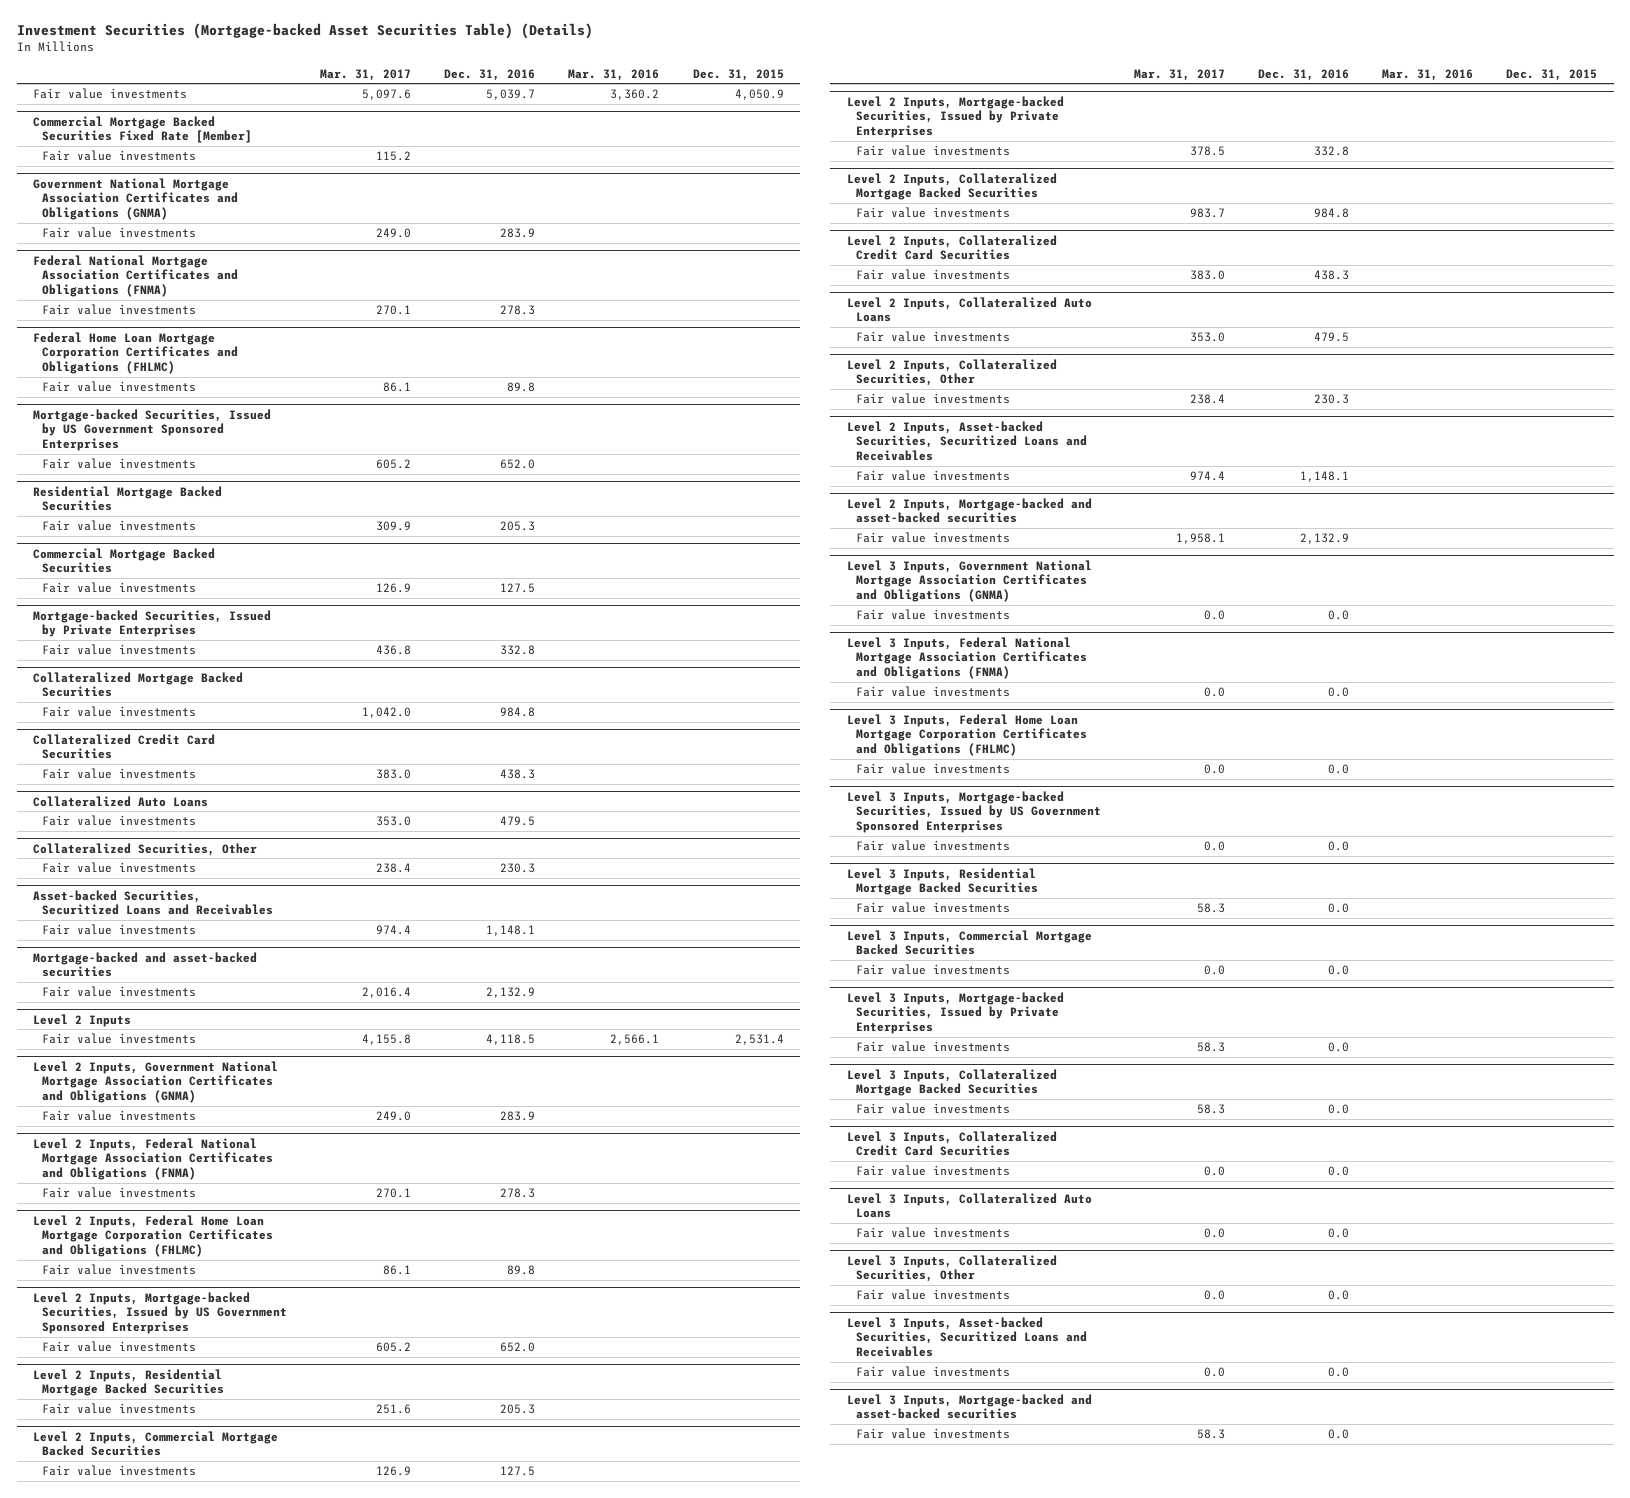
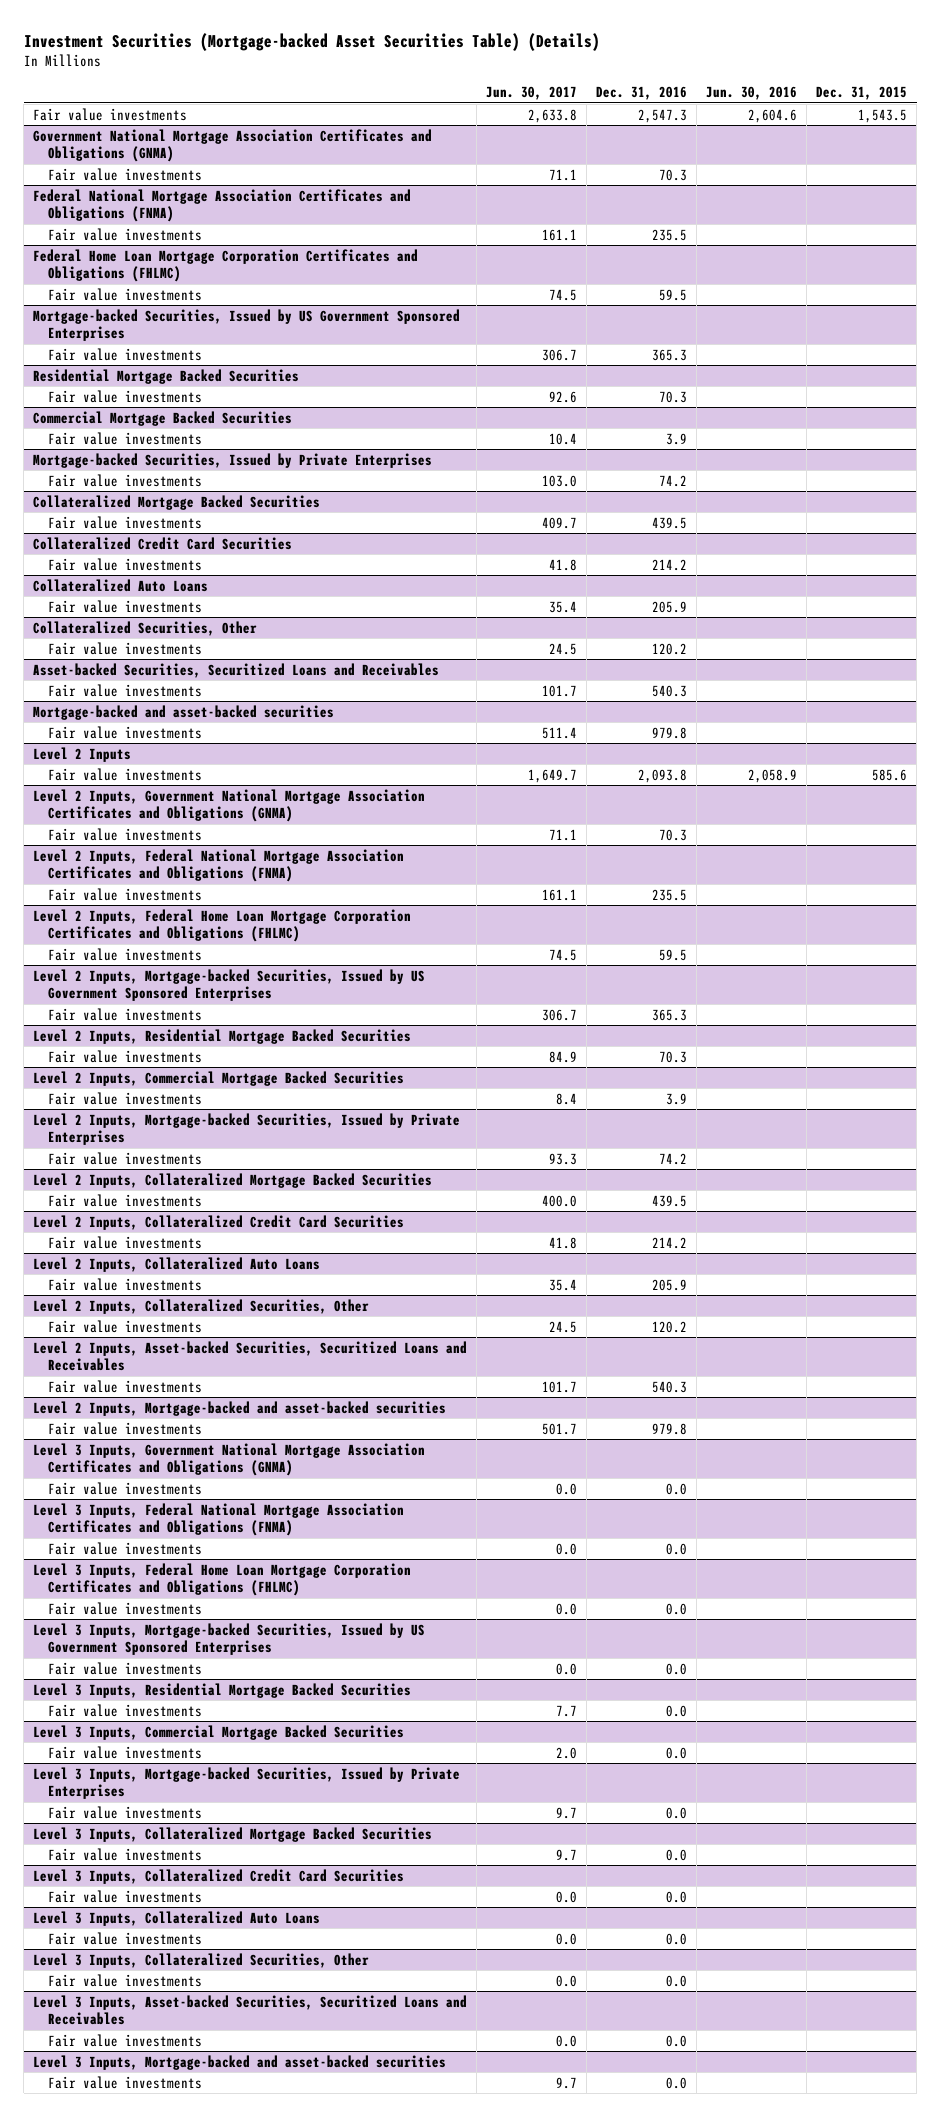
- | Mar. 31, 2017 | Dec. 31, 2016 | Mar. 31, 2016 | Dec. 31, 2015
+ | Jun. 30, 2017 | Dec. 31, 2016 | Jun. 30, 2016 | Dec. 31, 2015
- Fair value investments | 5,097.6 | 5,039.7 | 3,360.2 | 4,050.9
- Commercial Mortgage Backed Securities Fixed Rate [Member]
- Fair value investments | 115.2 | | |
+ Fair value investments | 2,633.8 | 2,547.3 | 2,604.6 | 1,543.5
@ Government National Mortgage Association Certificates and Obligations (GNMA)
- Fair value investments | 249.0 | 283.9 | |
+ Fair value investments | 71.1 | 70.3 | |
@ Federal National Mortgage Association Certificates and Obligations (FNMA)
- Fair value investments | 270.1 | 278.3 | |
+ Fair value investments | 161.1 | 235.5 | |
@ Federal Home Loan Mortgage Corporation Certificates and Obligations (FHLMC)
- Fair value investments | 86.1 | 89.8 | |
+ Fair value investments | 74.5 | 59.5 | |
@ Mortgage-backed Securities, Issued by US Government Sponsored Enterprises
- Fair value investments | 605.2 | 652.0 | |
+ Fair value investments | 306.7 | 365.3 | |
@ Residential Mortgage Backed Securities
- Fair value investments | 309.9 | 205.3 | |
+ Fair value investments | 92.6 | 70.3 | |
@ Commercial Mortgage Backed Securities
- Fair value investments | 126.9 | 127.5 | |
+ Fair value investments | 10.4 | 3.9 | |
@ Mortgage-backed Securities, Issued by Private Enterprises
- Fair value investments | 436.8 | 332.8 | |
+ Fair value investments | 103.0 | 74.2 | |
@ Collateralized Mortgage Backed Securities
- Fair value investments | 1,042.0 | 984.8 | |
+ Fair value investments | 409.7 | 439.5 | |
@ Collateralized Credit Card Securities
- Fair value investments | 383.0 | 438.3 | |
+ Fair value investments | 41.8 | 214.2 | |
@ Collateralized Auto Loans
- Fair value investments | 353.0 | 479.5 | |
+ Fair value investments | 35.4 | 205.9 | |
@ Collateralized Securities, Other
- Fair value investments | 238.4 | 230.3 | |
+ Fair value investments | 24.5 | 120.2 | |
@ Asset-backed Securities, Securitized Loans and Receivables
- Fair value investments | 974.4 | 1,148.1 | |
+ Fair value investments | 101.7 | 540.3 | |
@ Mortgage-backed and asset-backed securities
- Fair value investments | 2,016.4 | 2,132.9 | |
+ Fair value investments | 511.4 | 979.8 | |
@ Level 2 Inputs
- Fair value investments | 4,155.8 | 4,118.5 | 2,566.1 | 2,531.4
+ Fair value investments | 1,649.7 | 2,093.8 | 2,058.9 | 585.6
@ Level 2 Inputs, Government National Mortgage Association Certificates and Obligations (GNMA)
- Fair value investments | 249.0 | 283.9 | |
+ Fair value investments | 71.1 | 70.3 | |
@ Level 2 Inputs, Federal National Mortgage Association Certificates and Obligations (FNMA)
- Fair value investments | 270.1 | 278.3 | |
+ Fair value investments | 161.1 | 235.5 | |
@ Level 2 Inputs, Federal Home Loan Mortgage Corporation Certificates and Obligations (FHLMC)
- Fair value investments | 86.1 | 89.8 | |
+ Fair value investments | 74.5 | 59.5 | |
@ Level 2 Inputs, Mortgage-backed Securities, Issued by US Government Sponsored Enterprises
- Fair value investments | 605.2 | 652.0 | |
+ Fair value investments | 306.7 | 365.3 | |
@ Level 2 Inputs, Residential Mortgage Backed Securities
- Fair value investments | 251.6 | 205.3 | |
+ Fair value investments | 84.9 | 70.3 | |
@ Level 2 Inputs, Commercial Mortgage Backed Securities
- Fair value investments | 126.9 | 127.5 | |
+ Fair value investments | 8.4 | 3.9 | |
@ Level 2 Inputs, Mortgage-backed Securities, Issued by Private Enterprises
- Fair value investments | 378.5 | 332.8 | |
+ Fair value investments | 93.3 | 74.2 | |
@ Level 2 Inputs, Collateralized Mortgage Backed Securities
- Fair value investments | 983.7 | 984.8 | |
+ Fair value investments | 400.0 | 439.5 | |
@ Level 2 Inputs, Collateralized Credit Card Securities
- Fair value investments | 383.0 | 438.3 | |
+ Fair value investments | 41.8 | 214.2 | |
@ Level 2 Inputs, Collateralized Auto Loans
- Fair value investments | 353.0 | 479.5 | |
+ Fair value investments | 35.4 | 205.9 | |
@ Level 2 Inputs, Collateralized Securities, Other
- Fair value investments | 238.4 | 230.3 | |
+ Fair value investments | 24.5 | 120.2 | |
@ Level 2 Inputs, Asset-backed Securities, Securitized Loans and Receivables
- Fair value investments | 974.4 | 1,148.1 | |
+ Fair value investments | 101.7 | 540.3 | |
@ Level 2 Inputs, Mortgage-backed and asset-backed securities
- Fair value investments | 1,958.1 | 2,132.9 | |
+ Fair value investments | 501.7 | 979.8 | |

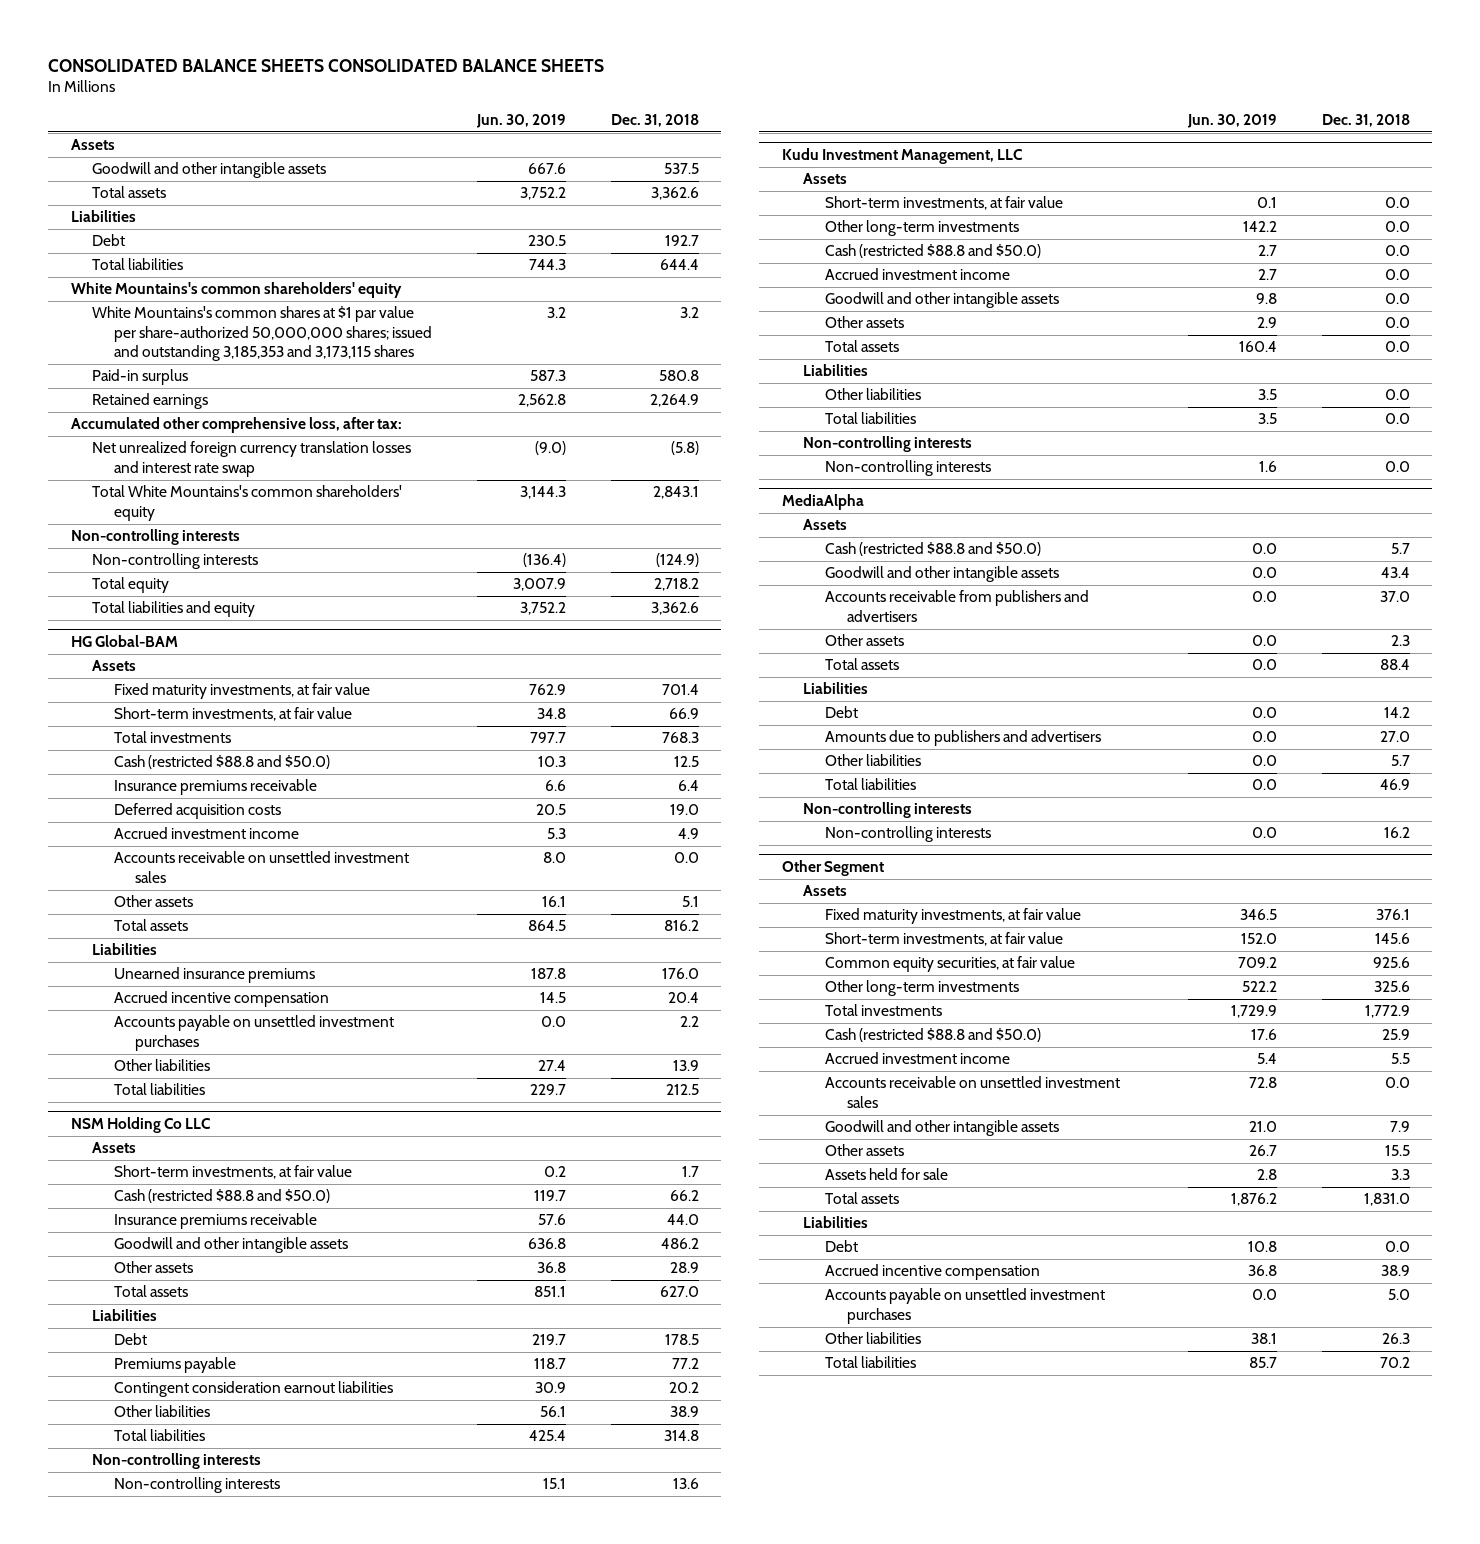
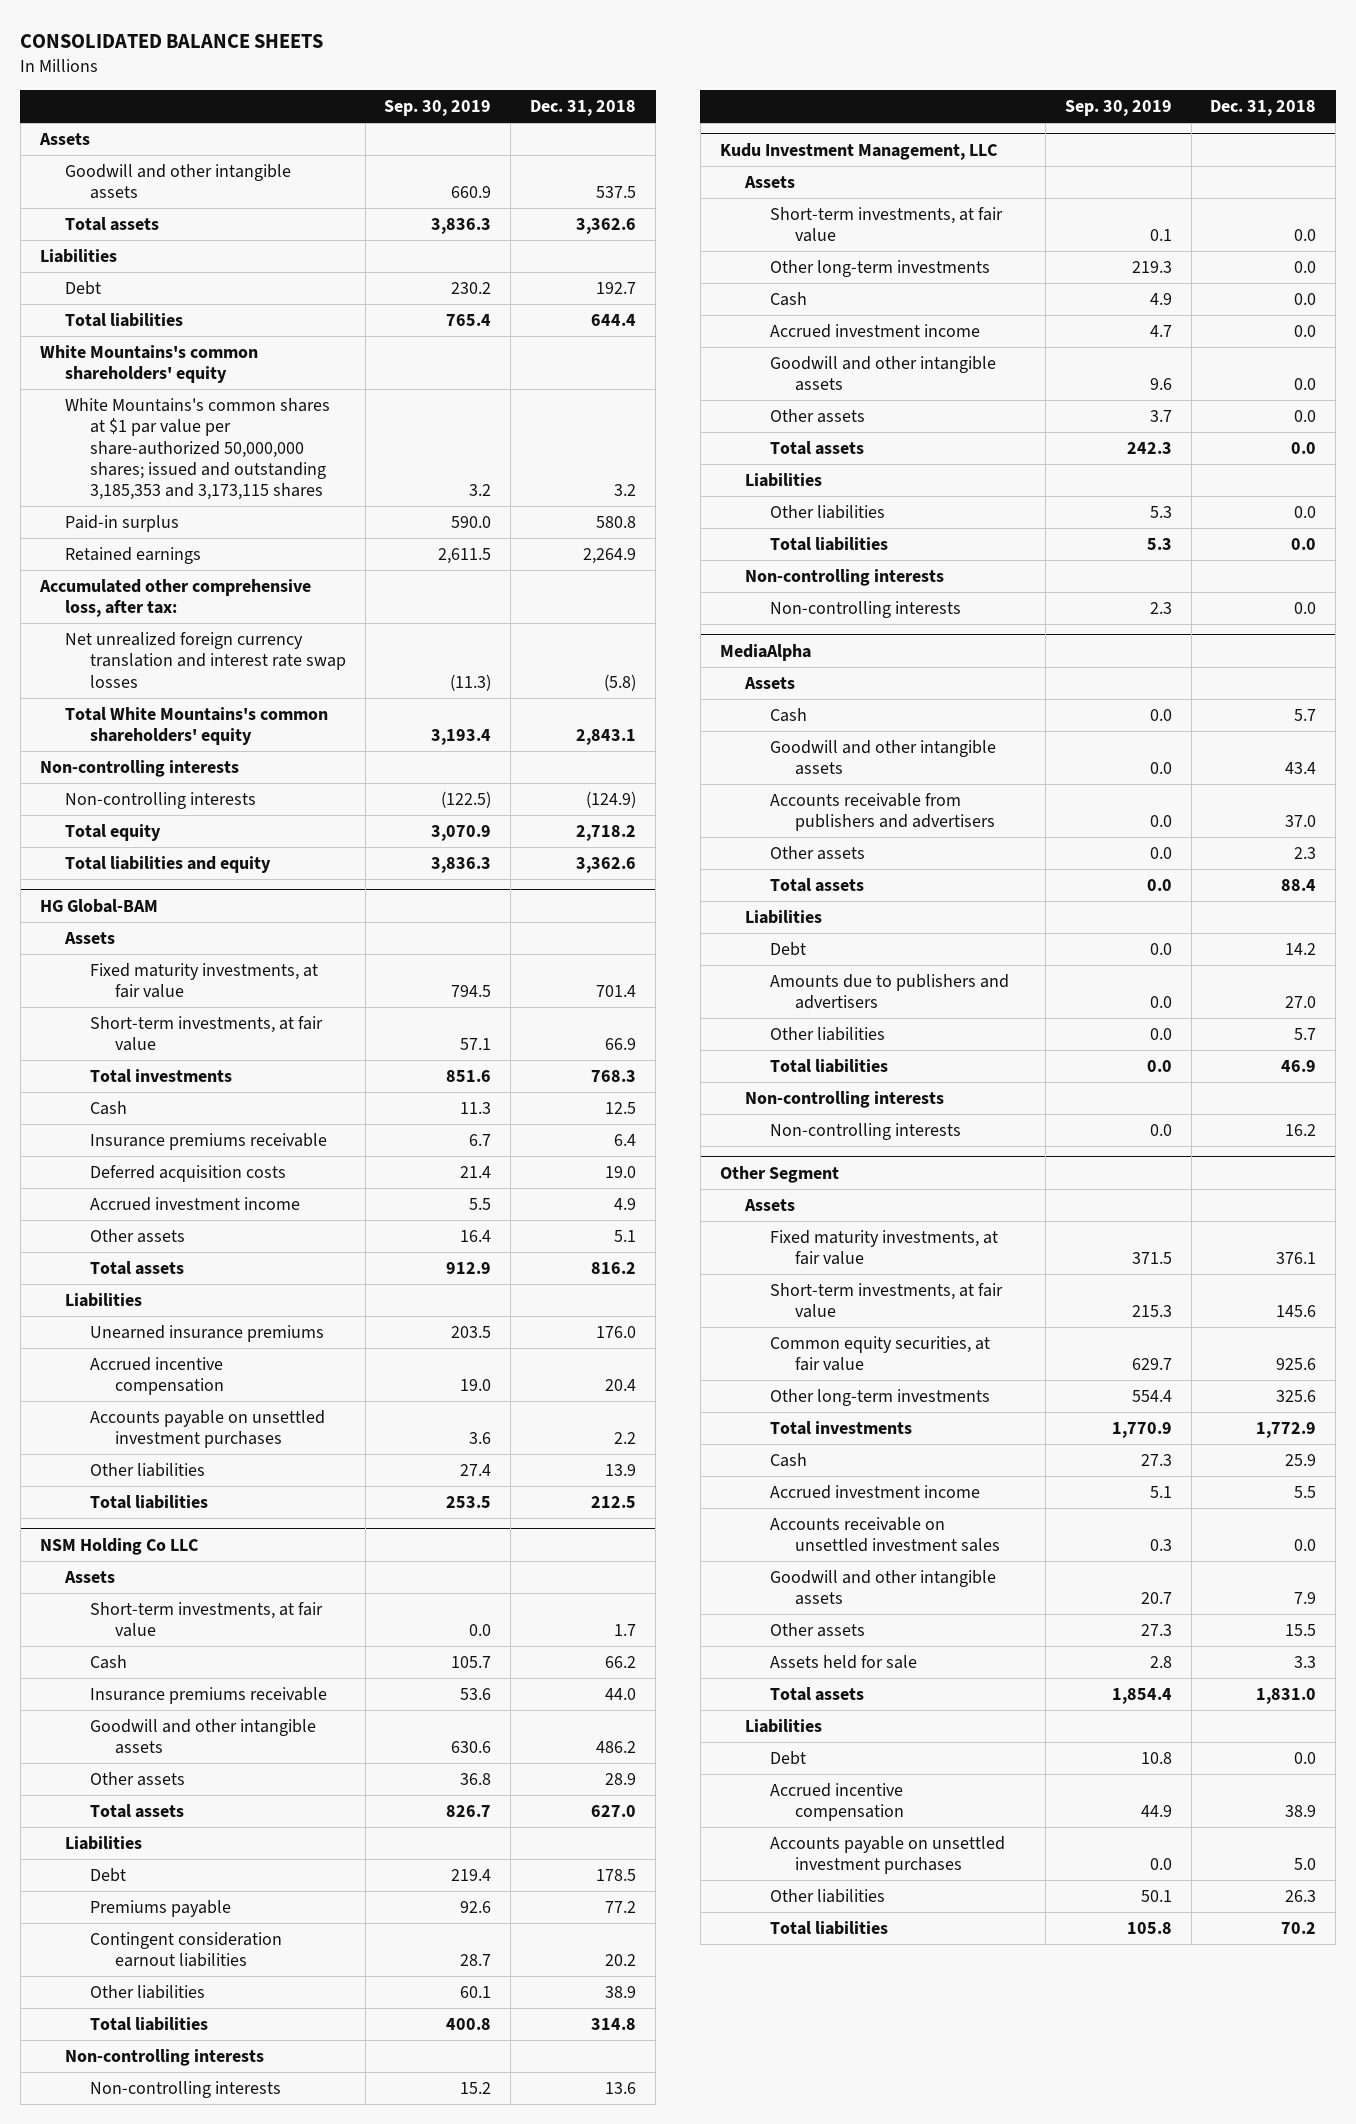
- CONSOLIDATED BALANCE SHEETS CONSOLIDATED BALANCE SHEETS
+ CONSOLIDATED BALANCE SHEETS
- | Jun. 30, 2019 | Dec. 31, 2018
+ | Sep. 30, 2019 | Dec. 31, 2018
- Net unrealized foreign currency translation losses and interest rate swap | (9.0) | (5.8)
+ Net unrealized foreign currency translation and interest rate swap losses | (11.3) | (5.8)
@ HG Global-BAM
- Cash (restricted $88.8 and $50.0) | 10.3 | 12.5
+ Cash | 11.3 | 12.5
- Accounts receivable on unsettled investment sales | 8.0 | 0.0
@ NSM Holding Co LLC
- Cash (restricted $88.8 and $50.0) | 119.7 | 66.2
+ Cash | 105.7 | 66.2
@ Kudu Investment Management, LLC
- Cash (restricted $88.8 and $50.0) | 2.7 | 0.0
+ Cash | 4.9 | 0.0
@ MediaAlpha
- Cash (restricted $88.8 and $50.0) | 0.0 | 5.7
+ Cash | 0.0 | 5.7
@ Other Segment
- Cash (restricted $88.8 and $50.0) | 17.6 | 25.9
+ Cash | 27.3 | 25.9

